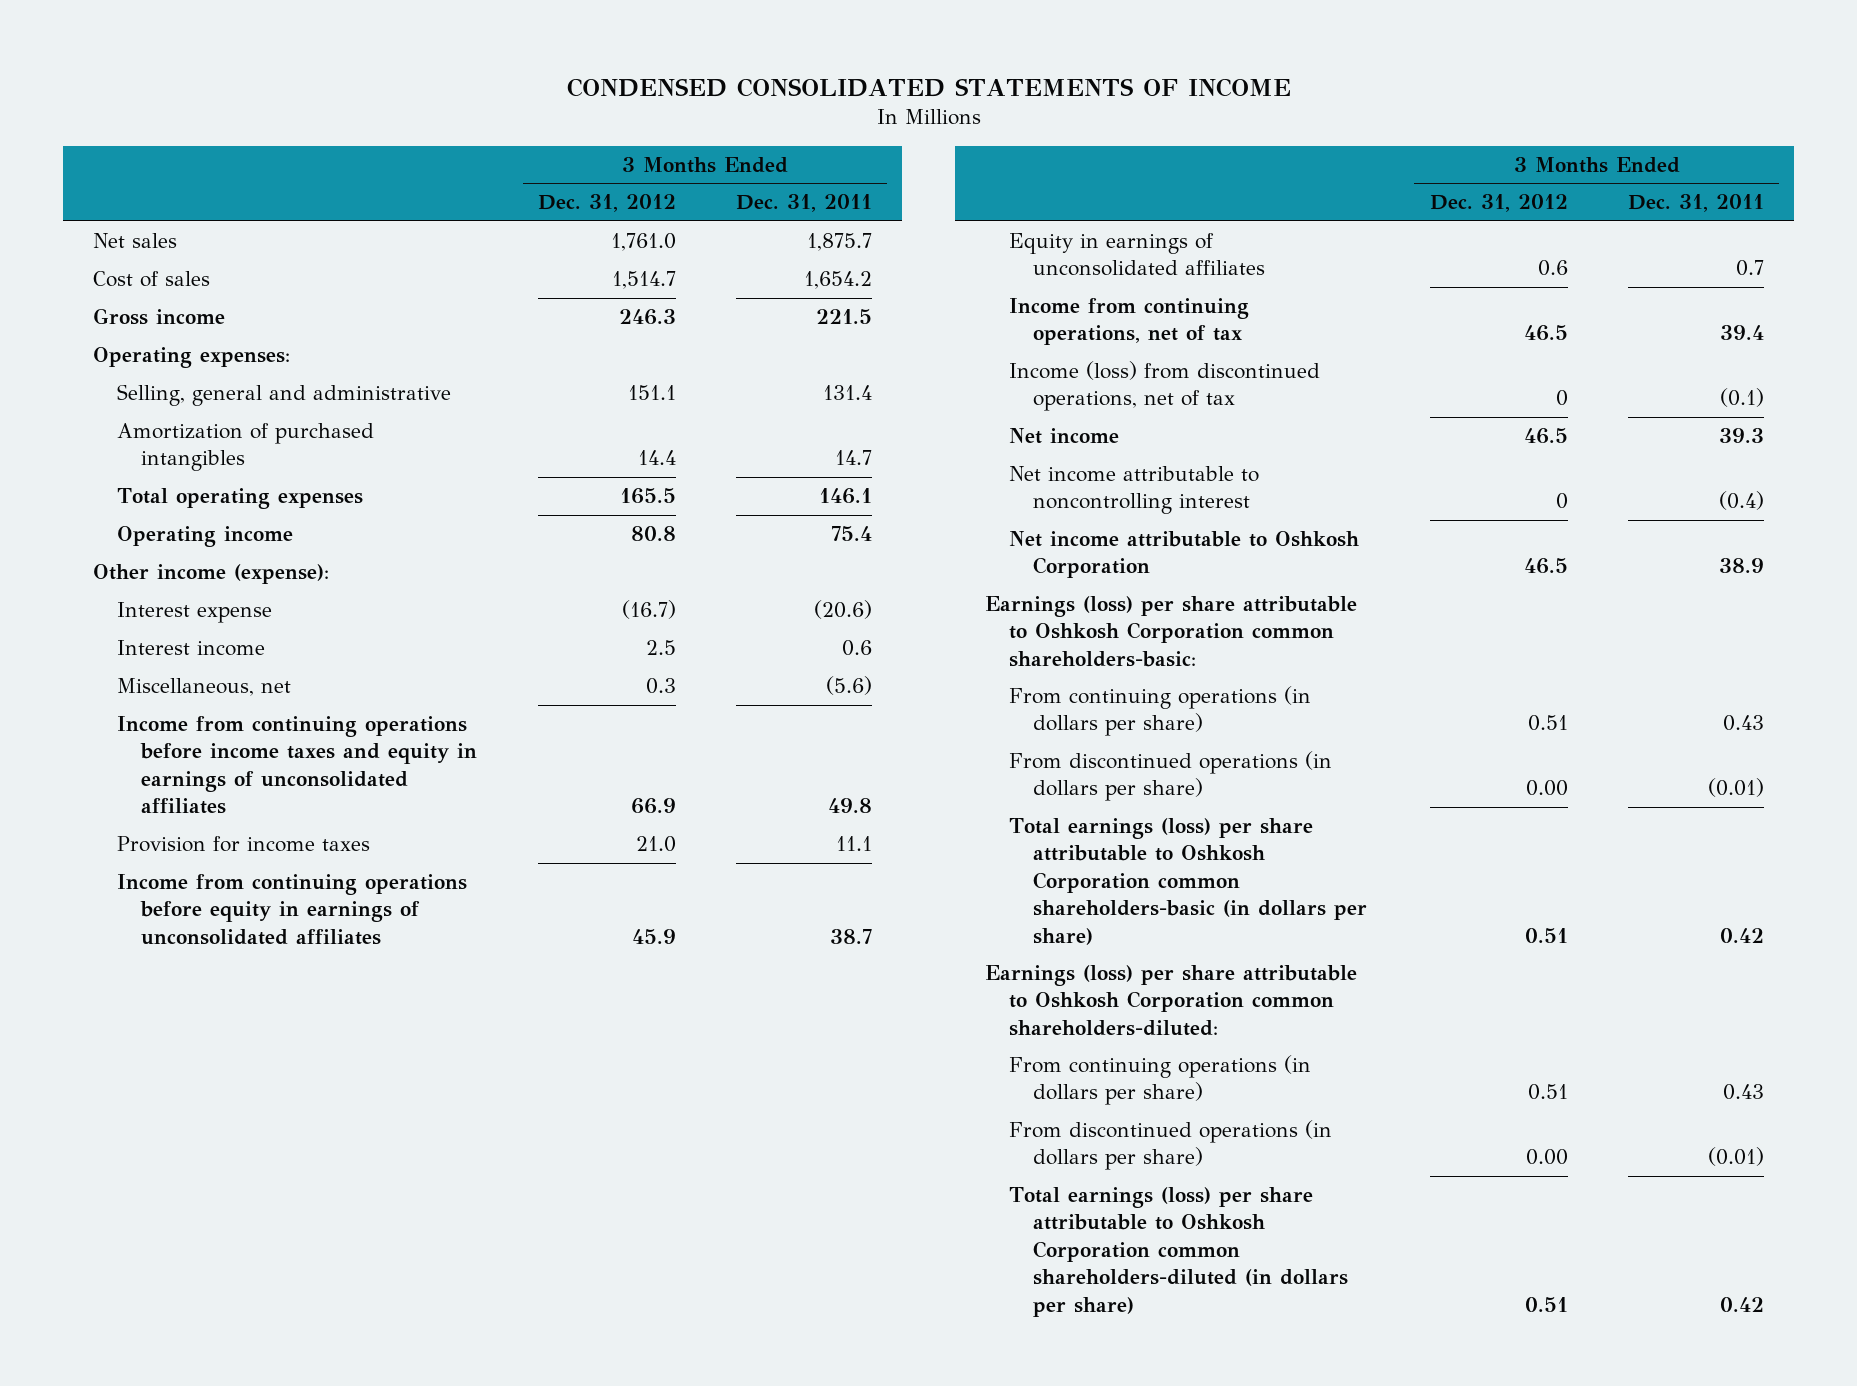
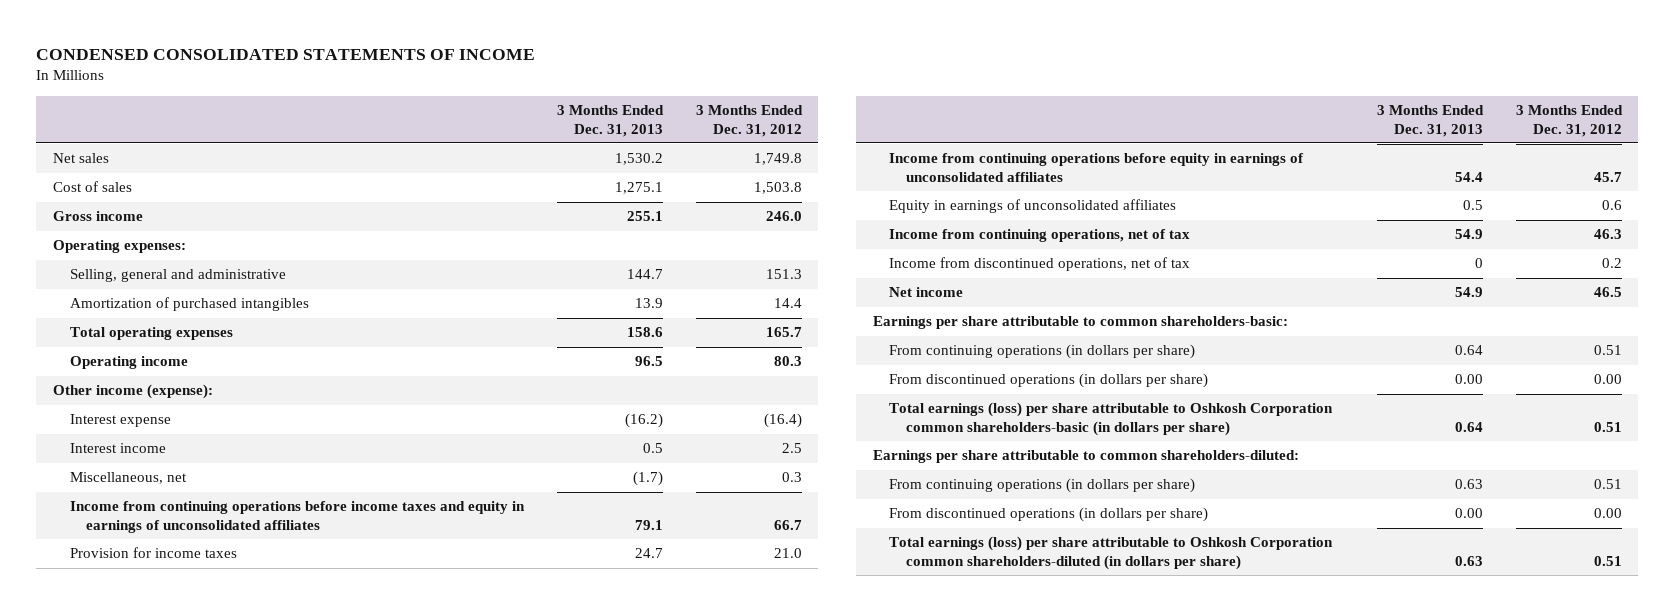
- | 3 Months Ended Dec. 31, 2012 | 3 Months Ended Dec. 31, 2011
+ | 3 Months Ended Dec. 31, 2013 | 3 Months Ended Dec. 31, 2012
- Net sales | 1,761.0 | 1,875.7
- Cost of sales | 1,514.7 | 1,654.2
- Gross income | 246.3 | 221.5
+ Net sales | 1,530.2 | 1,749.8
+ Cost of sales | 1,275.1 | 1,503.8
+ Gross income | 255.1 | 246.0
- Selling, general and administrative | 151.1 | 131.4
+ Selling, general and administrative | 144.7 | 151.3
- Total operating expenses | 165.5 | 146.1
- Operating income | 80.8 | 75.4
+ Total operating expenses | 158.6 | 165.7
+ Operating income | 96.5 | 80.3
- Interest expense | (16.7) | (20.6)
+ Interest expense | (16.2) | (16.4)
- Income from continuing operations before income taxes and equity in earnings of unconsolidated affiliates | 66.9 | 49.8
+ Income from continuing operations before income taxes and equity in earnings of unconsolidated affiliates | 79.1 | 66.7
- Income from continuing operations before equity in earnings of unconsolidated affiliates | 45.9 | 38.7
+ Income from continuing operations before equity in earnings of unconsolidated affiliates | 54.4 | 45.7
- Income from continuing operations, net of tax | 46.5 | 39.4
- Income (loss) from discontinued operations, net of tax | 0 | (0.1)
+ Income from continuing operations, net of tax | 54.9 | 46.3
+ Income from discontinued operations, net of tax | 0 | 0.2
- Net income attributable to noncontrolling interest | 0 | (0.4)
- Net income attributable to Oshkosh Corporation | 46.5 | 38.9
- Earnings (loss) per share attributable to Oshkosh Corporation common shareholders-basic:
+ Earnings per share attributable to common shareholders-basic:
- Earnings (loss) per share attributable to Oshkosh Corporation common shareholders-diluted:
+ Earnings per share attributable to common shareholders-diluted:

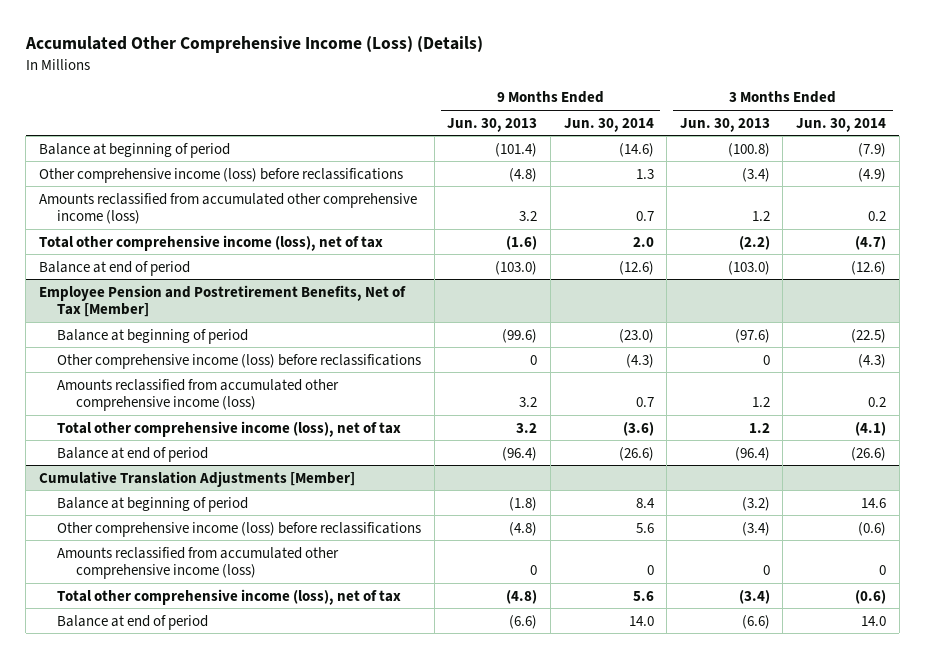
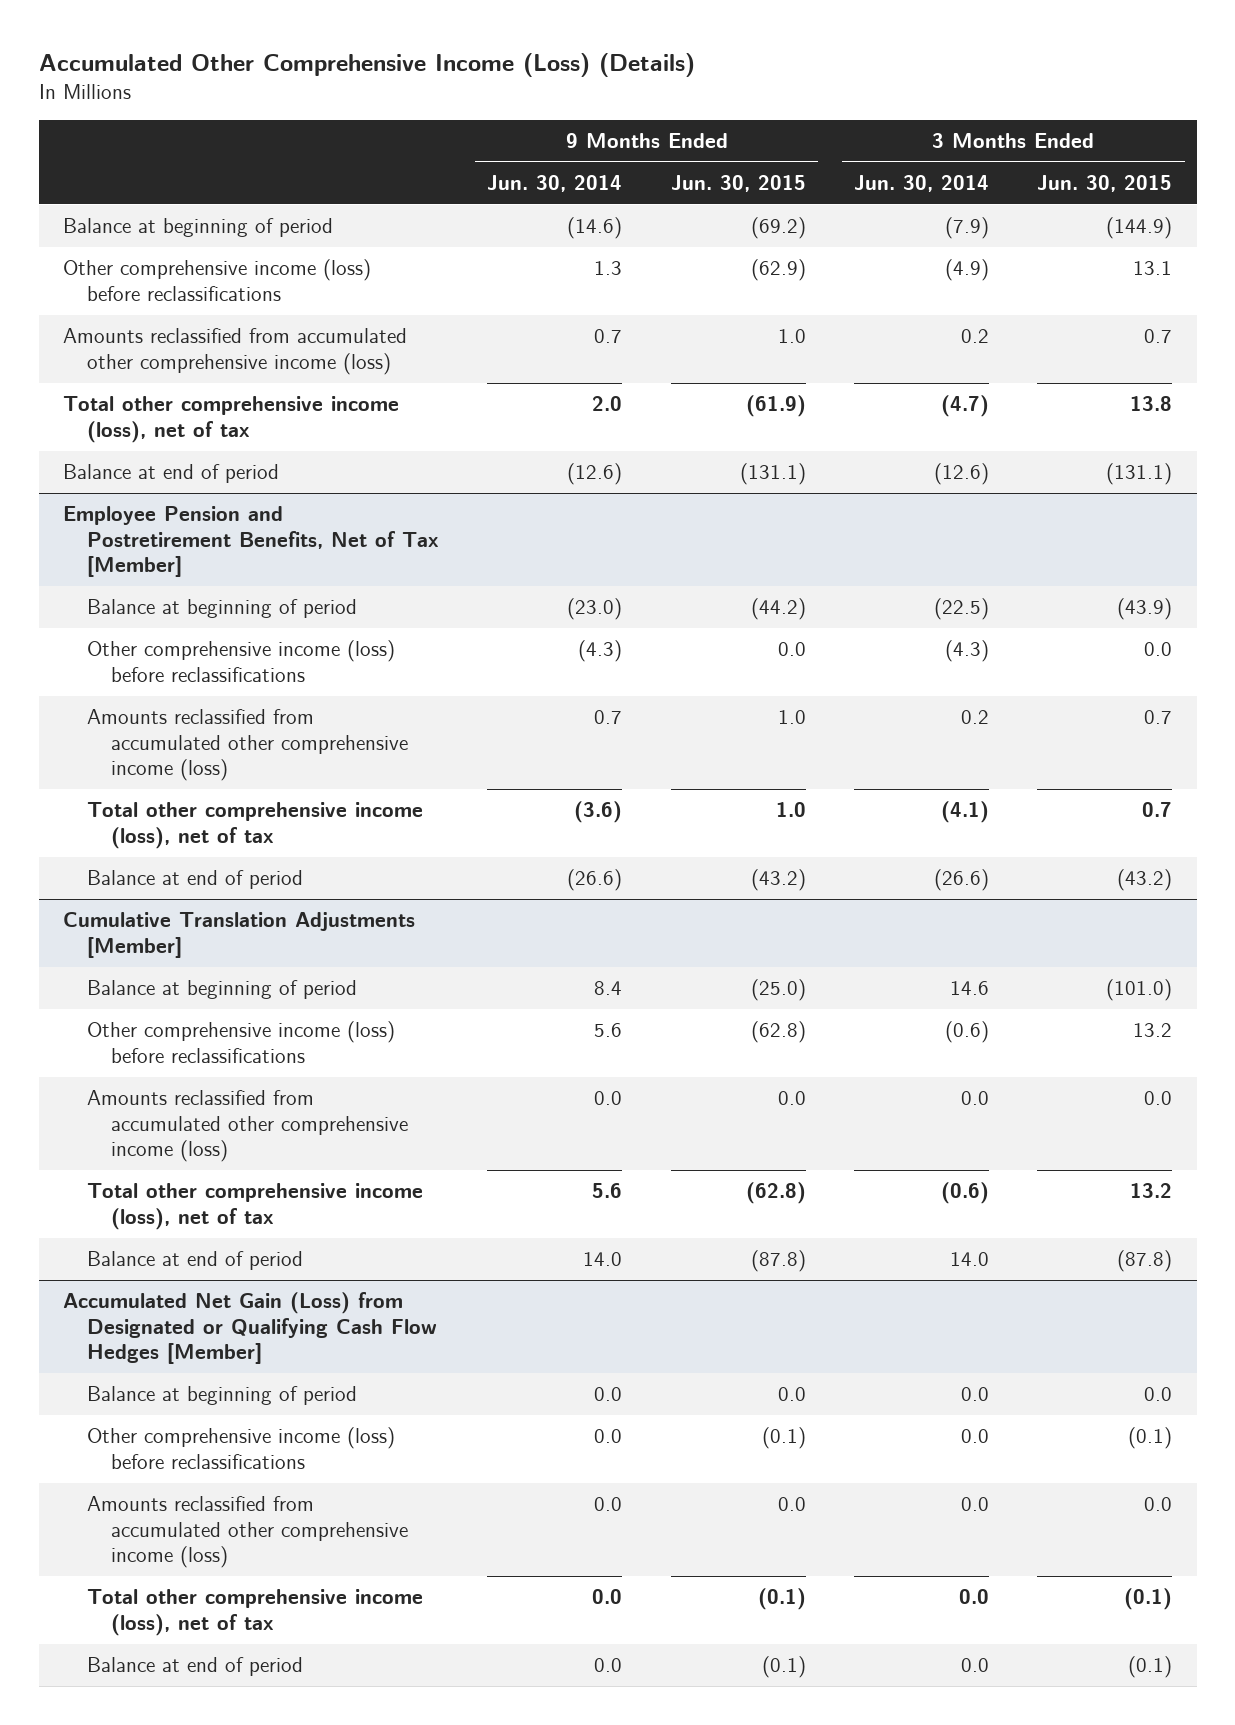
- | 9 Months Ended Jun. 30, 2013 | 9 Months Ended Jun. 30, 2014 | 3 Months Ended Jun. 30, 2013 | 3 Months Ended Jun. 30, 2014
+ | 9 Months Ended Jun. 30, 2014 | 9 Months Ended Jun. 30, 2015 | 3 Months Ended Jun. 30, 2014 | 3 Months Ended Jun. 30, 2015
@ Cumulative Translation Adjustments [Member]
- Amounts reclassified from accumulated other comprehensive income (loss) | 0 | 0 | 0 | 0
+ Amounts reclassified from accumulated other comprehensive income (loss) | 0.0 | 0.0 | 0.0 | 0.0
+ Accumulated Net Gain (Loss) from Designated or Qualifying Cash Flow Hedges [Member]
+ Balance at beginning of period | 0.0 | 0.0 | 0.0 | 0.0
+ Other comprehensive income (loss) before reclassifications | 0.0 | (0.1) | 0.0 | (0.1)
+ Amounts reclassified from accumulated other comprehensive income (loss) | 0.0 | 0.0 | 0.0 | 0.0
+ Total other comprehensive income (loss), net of tax | 0.0 | (0.1) | 0.0 | (0.1)
+ Balance at end of period | 0.0 | (0.1) | 0.0 | (0.1)

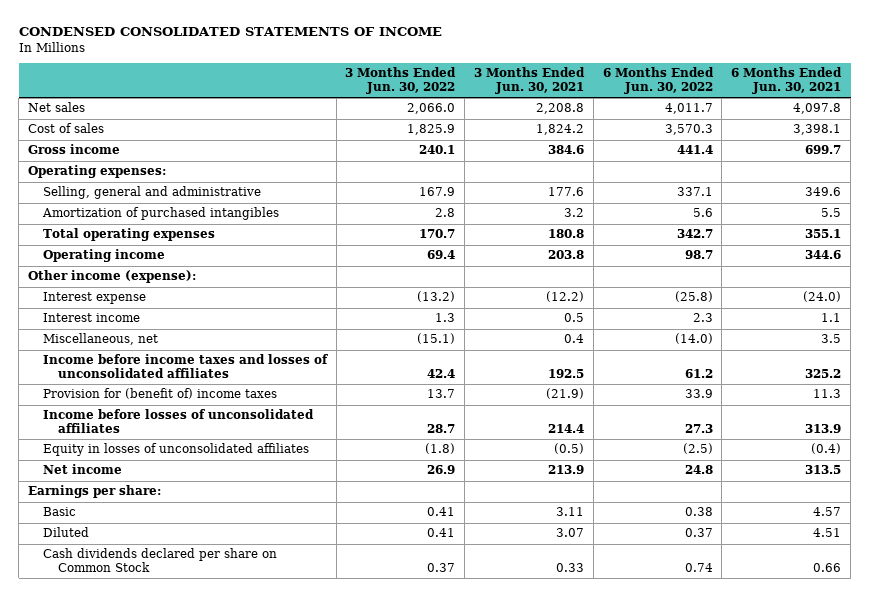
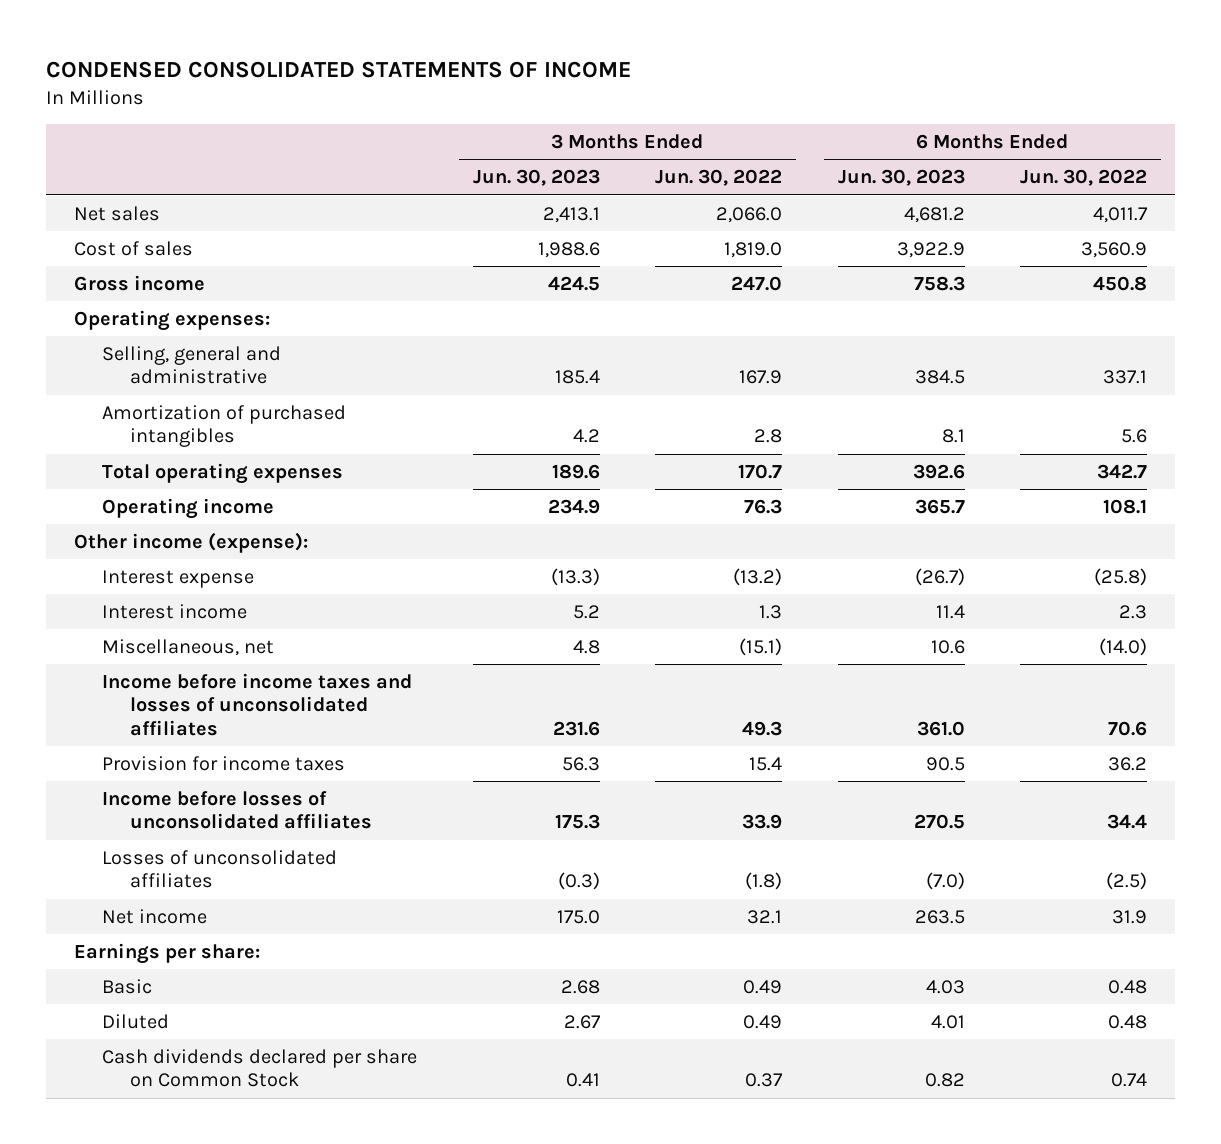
- | 3 Months Ended Jun. 30, 2022 | 3 Months Ended Jun. 30, 2021 | 6 Months Ended Jun. 30, 2022 | 6 Months Ended Jun. 30, 2021
+ | 3 Months Ended Jun. 30, 2023 | 3 Months Ended Jun. 30, 2022 | 6 Months Ended Jun. 30, 2023 | 6 Months Ended Jun. 30, 2022
- Cost of sales | 1,825.9 | 1,824.2 | 3,570.3 | 3,398.1
- Gross income | 240.1 | 384.6 | 441.4 | 699.7
+ Cost of sales | 1,988.6 | 1,819.0 | 3,922.9 | 3,560.9
+ Gross income | 424.5 | 247.0 | 758.3 | 450.8
- Operating income | 69.4 | 203.8 | 98.7 | 344.6
+ Operating income | 234.9 | 76.3 | 365.7 | 108.1
- Income before income taxes and losses of unconsolidated affiliates | 42.4 | 192.5 | 61.2 | 325.2
- Provision for (benefit of) income taxes | 13.7 | (21.9) | 33.9 | 11.3
- Income before losses of unconsolidated affiliates | 28.7 | 214.4 | 27.3 | 313.9
- Equity in losses of unconsolidated affiliates | (1.8) | (0.5) | (2.5) | (0.4)
- Net income | 26.9 | 213.9 | 24.8 | 313.5
+ Income before income taxes and losses of unconsolidated affiliates | 231.6 | 49.3 | 361.0 | 70.6
+ Provision for income taxes | 56.3 | 15.4 | 90.5 | 36.2
+ Income before losses of unconsolidated affiliates | 175.3 | 33.9 | 270.5 | 34.4
+ Losses of unconsolidated affiliates | (0.3) | (1.8) | (7.0) | (2.5)
+ Net income | 175.0 | 32.1 | 263.5 | 31.9
- Basic | 0.41 | 3.11 | 0.38 | 4.57
- Diluted | 0.41 | 3.07 | 0.37 | 4.51
+ Basic | 2.68 | 0.49 | 4.03 | 0.48
+ Diluted | 2.67 | 0.49 | 4.01 | 0.48

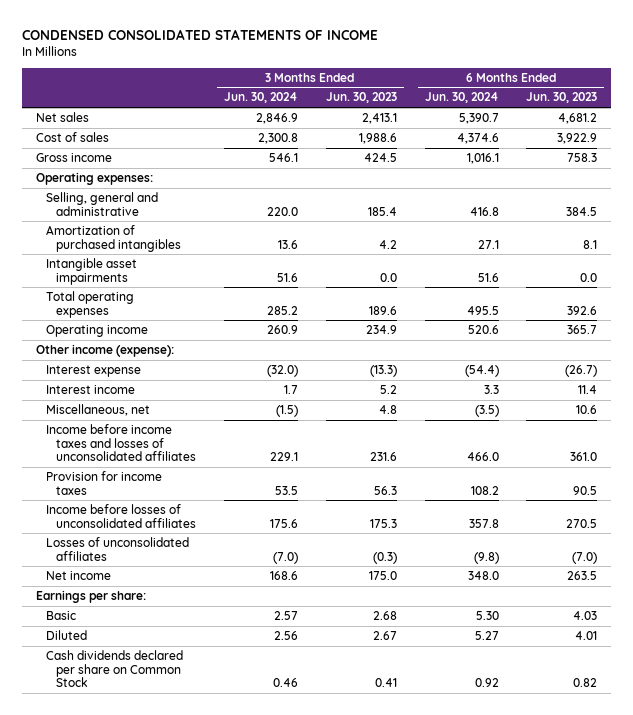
- | 3 Months Ended Jun. 30, 2023 | 3 Months Ended Jun. 30, 2022 | 6 Months Ended Jun. 30, 2023 | 6 Months Ended Jun. 30, 2022
+ | 3 Months Ended Jun. 30, 2024 | 3 Months Ended Jun. 30, 2023 | 6 Months Ended Jun. 30, 2024 | 6 Months Ended Jun. 30, 2023
+ Intangible asset impairments | 51.6 | 0.0 | 51.6 | 0.0

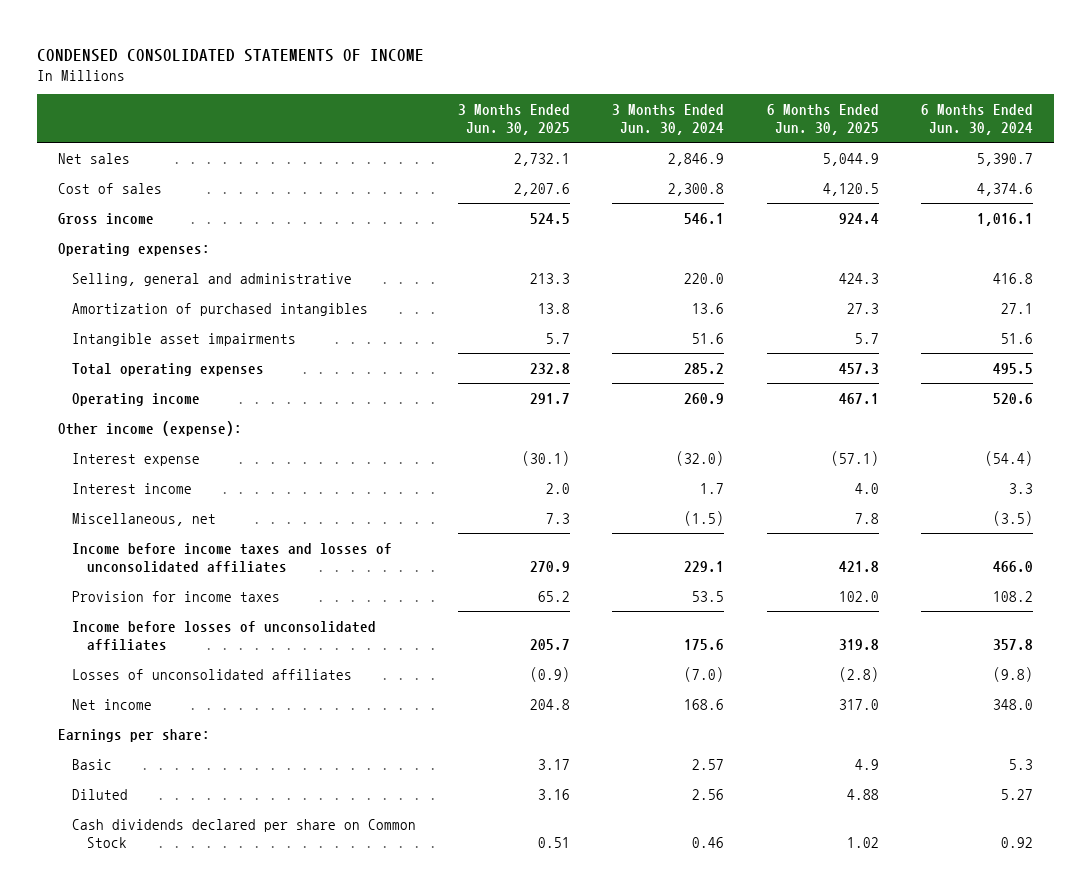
- | 3 Months Ended Jun. 30, 2024 | 3 Months Ended Jun. 30, 2023 | 6 Months Ended Jun. 30, 2024 | 6 Months Ended Jun. 30, 2023
+ | 3 Months Ended Jun. 30, 2025 | 3 Months Ended Jun. 30, 2024 | 6 Months Ended Jun. 30, 2025 | 6 Months Ended Jun. 30, 2024
- Basic | 2.57 | 2.68 | 5.30 | 4.03
+ Basic | 3.17 | 2.57 | 4.9 | 5.3

